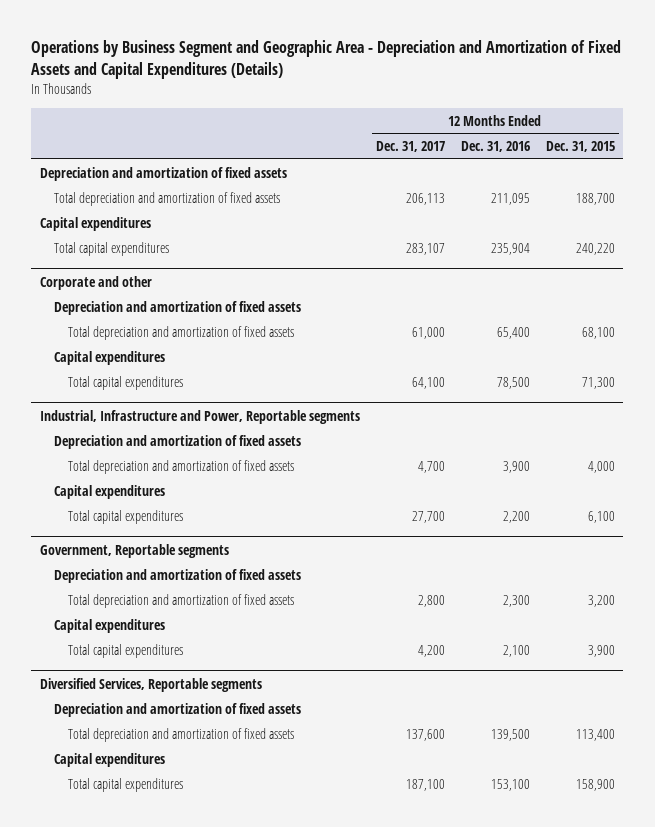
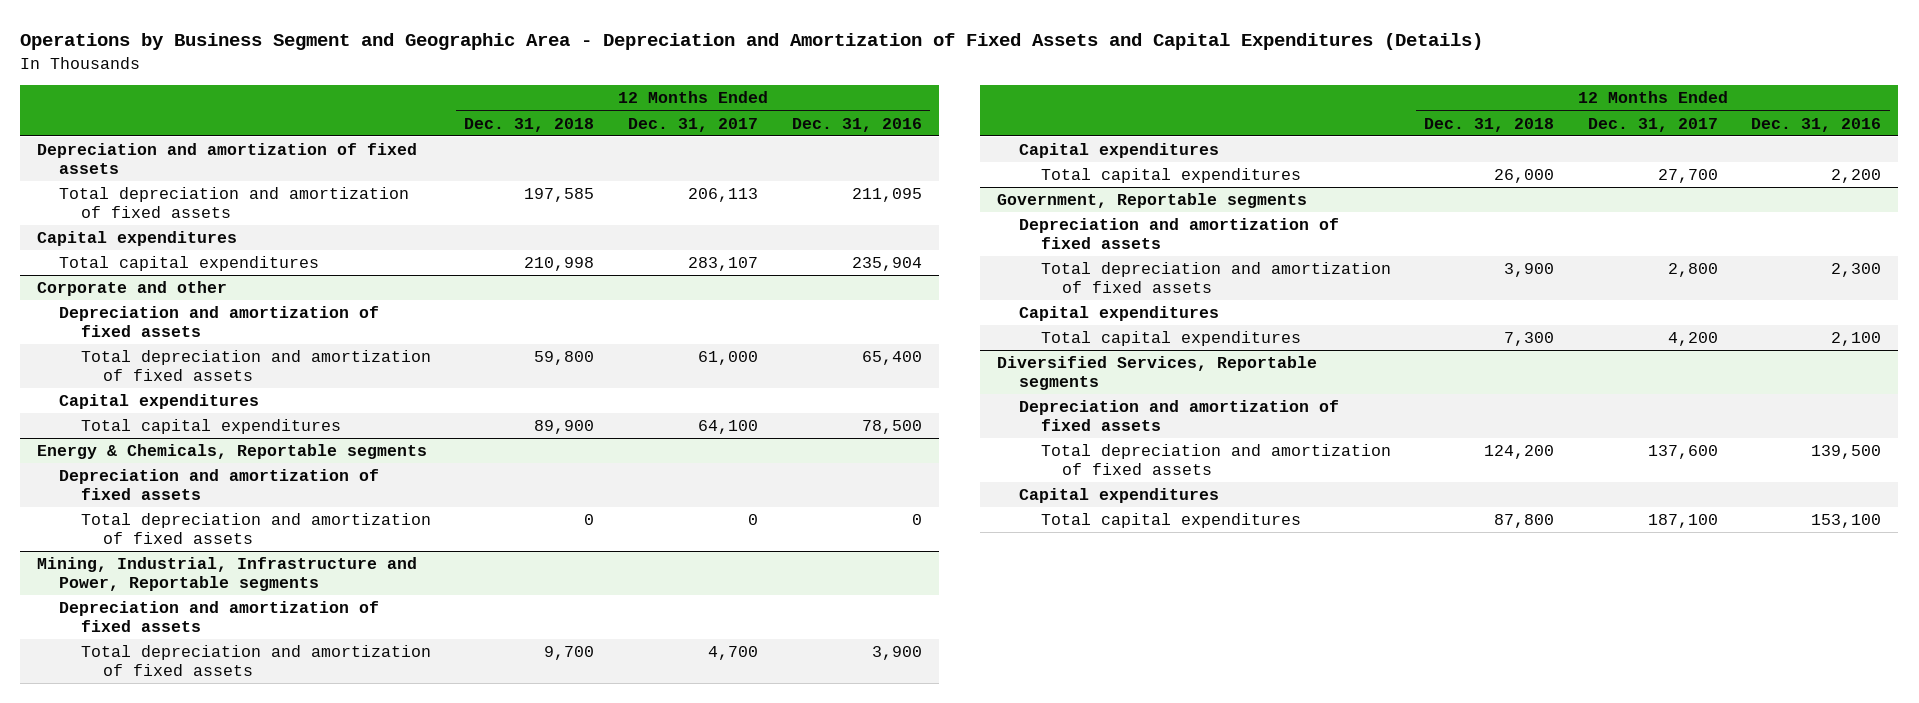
- | 12 Months Ended Dec. 31, 2017 | 12 Months Ended Dec. 31, 2016 | 12 Months Ended Dec. 31, 2015
+ | 12 Months Ended Dec. 31, 2018 | 12 Months Ended Dec. 31, 2017 | 12 Months Ended Dec. 31, 2016
- Industrial, Infrastructure and Power, Reportable segments
+ Energy & Chemicals, Reportable segments
+ Total depreciation and amortization of fixed assets | 0 | 0 | 0
+ Mining, Industrial, Infrastructure and Power, Reportable segments
+ Depreciation and amortization of fixed assets

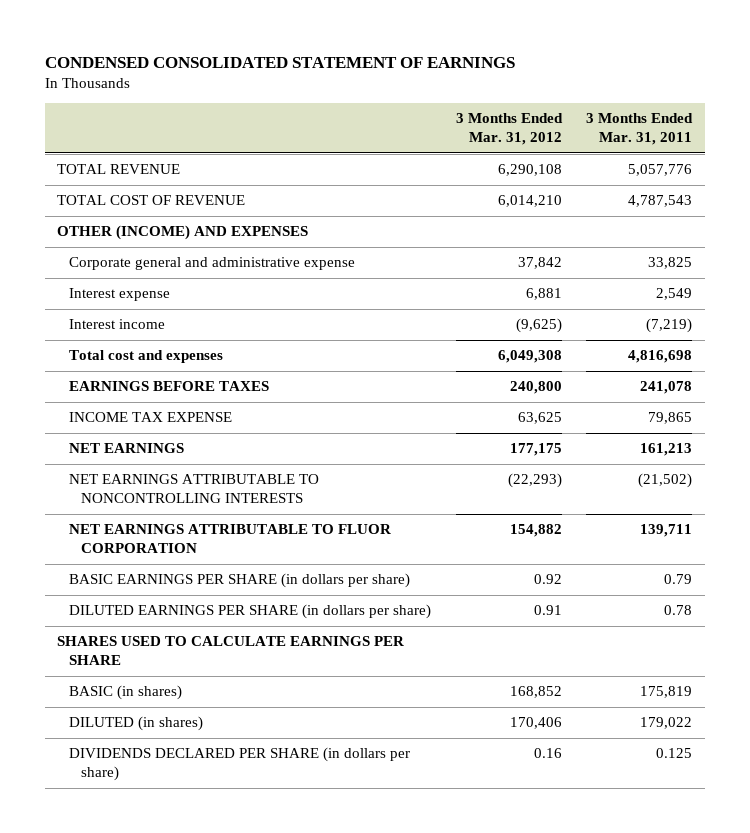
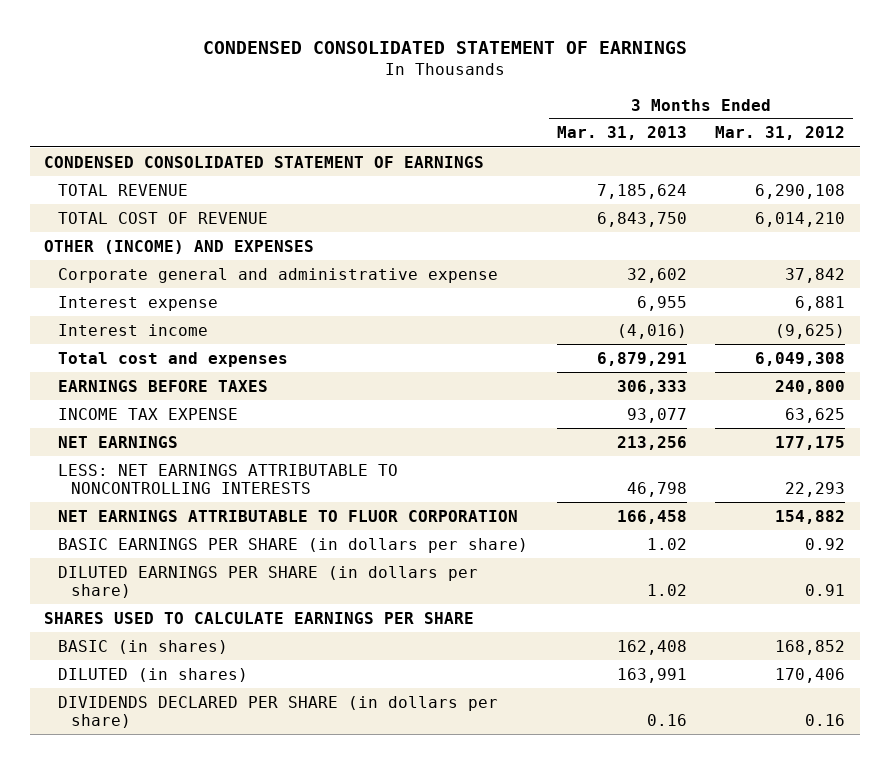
- | 3 Months Ended Mar. 31, 2012 | 3 Months Ended Mar. 31, 2011
+ | 3 Months Ended Mar. 31, 2013 | 3 Months Ended Mar. 31, 2012
+ CONDENSED CONSOLIDATED STATEMENT OF EARNINGS
- NET EARNINGS ATTRIBUTABLE TO NONCONTROLLING INTERESTS | (22,293) | (21,502)
+ LESS: NET EARNINGS ATTRIBUTABLE TO NONCONTROLLING INTERESTS | 46,798 | 22,293

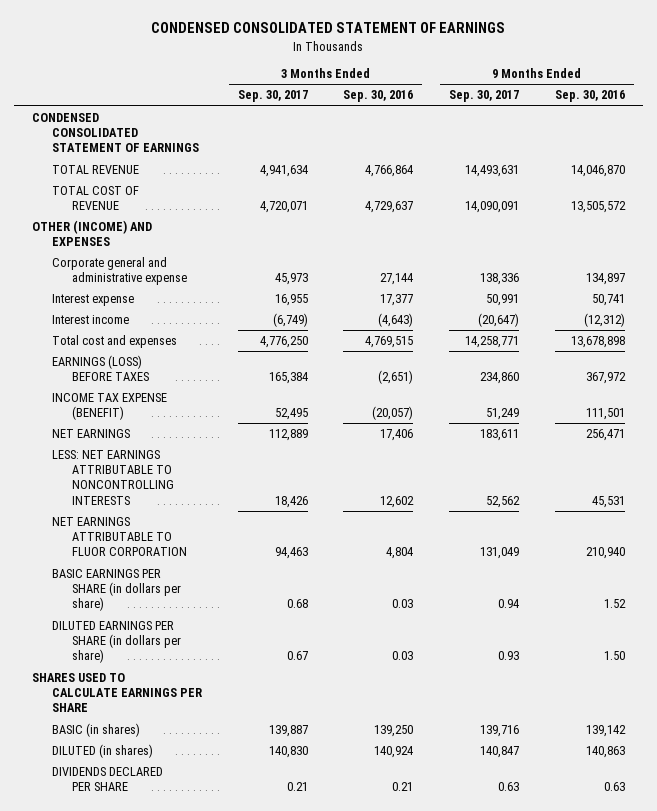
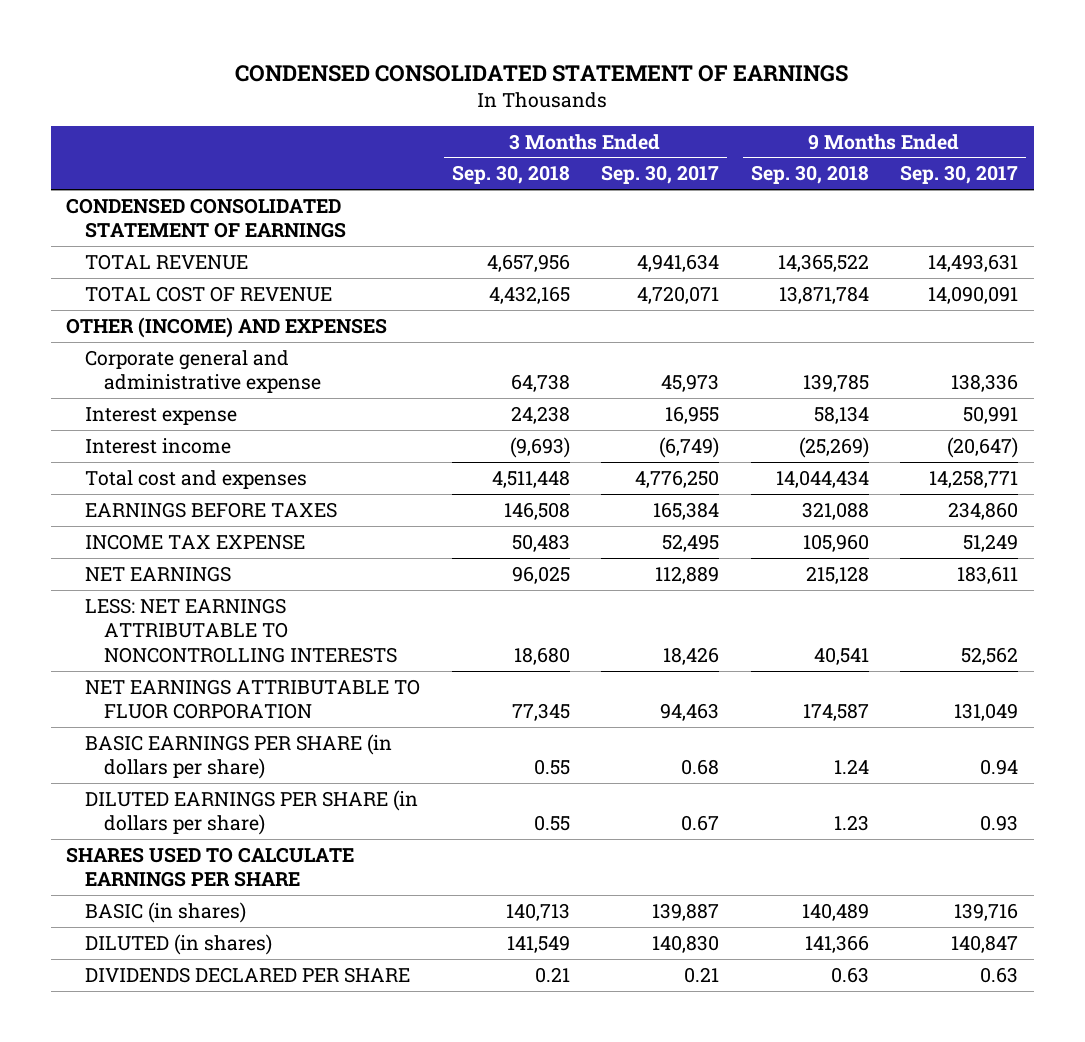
- | 3 Months Ended Sep. 30, 2017 | 3 Months Ended Sep. 30, 2016 | 9 Months Ended Sep. 30, 2017 | 9 Months Ended Sep. 30, 2016
+ | 3 Months Ended Sep. 30, 2018 | 3 Months Ended Sep. 30, 2017 | 9 Months Ended Sep. 30, 2018 | 9 Months Ended Sep. 30, 2017
- EARNINGS (LOSS) BEFORE TAXES | 165,384 | (2,651) | 234,860 | 367,972
- INCOME TAX EXPENSE (BENEFIT) | 52,495 | (20,057) | 51,249 | 111,501
+ EARNINGS BEFORE TAXES | 146,508 | 165,384 | 321,088 | 234,860
+ INCOME TAX EXPENSE | 50,483 | 52,495 | 105,960 | 51,249

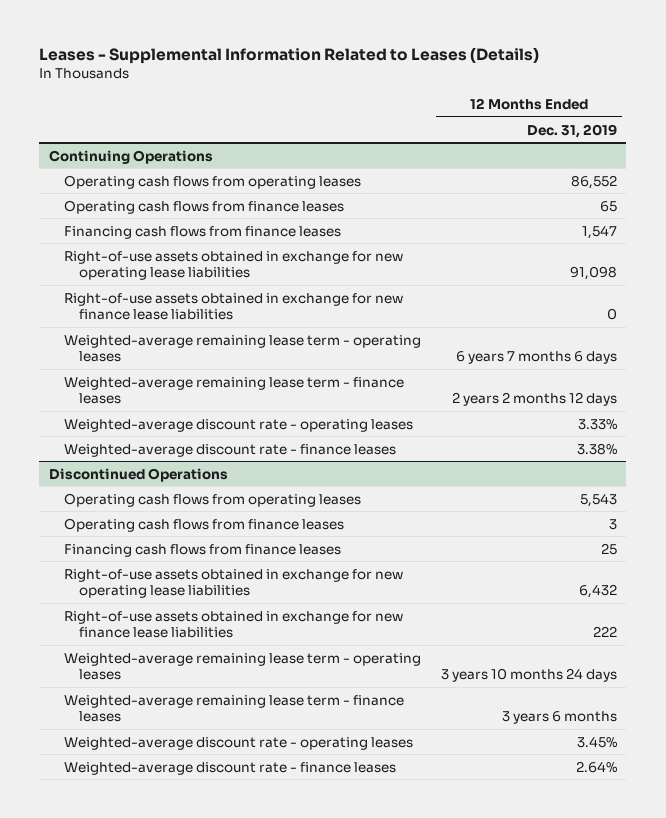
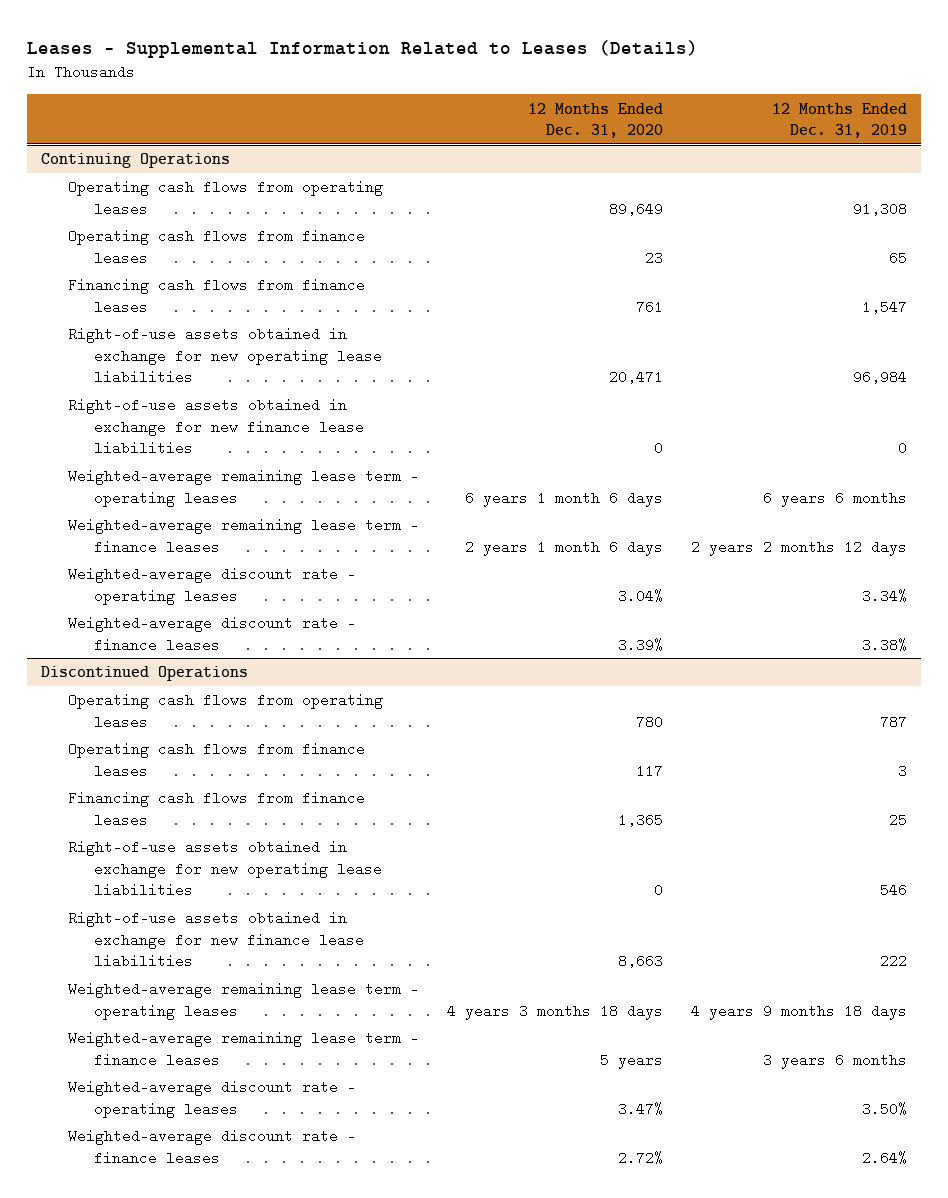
- | 12 Months Ended Dec. 31, 2019
+ | 12 Months Ended Dec. 31, 2020 | 12 Months Ended Dec. 31, 2019
@ Continuing Operations
- Operating cash flows from operating leases | 86,552
+ Operating cash flows from operating leases | 89,649 | 91,308
- Right-of-use assets obtained in exchange for new operating lease liabilities | 91,098
+ Right-of-use assets obtained in exchange for new operating lease liabilities | 20,471 | 96,984
- Weighted-average remaining lease term - operating leases | 6 years 7 months 6 days
+ Weighted-average remaining lease term - operating leases | 6 years 1 month 6 days | 6 years 6 months
- Weighted-average discount rate - operating leases | 3.33%
+ Weighted-average discount rate - operating leases | 3.04% | 3.34%
@ Discontinued Operations
- Operating cash flows from operating leases | 5,543
+ Operating cash flows from operating leases | 780 | 787
- Right-of-use assets obtained in exchange for new operating lease liabilities | 6,432
+ Right-of-use assets obtained in exchange for new operating lease liabilities | 0 | 546
- Weighted-average remaining lease term - operating leases | 3 years 10 months 24 days
+ Weighted-average remaining lease term - operating leases | 4 years 3 months 18 days | 4 years 9 months 18 days
- Weighted-average discount rate - operating leases | 3.45%
+ Weighted-average discount rate - operating leases | 3.47% | 3.50%

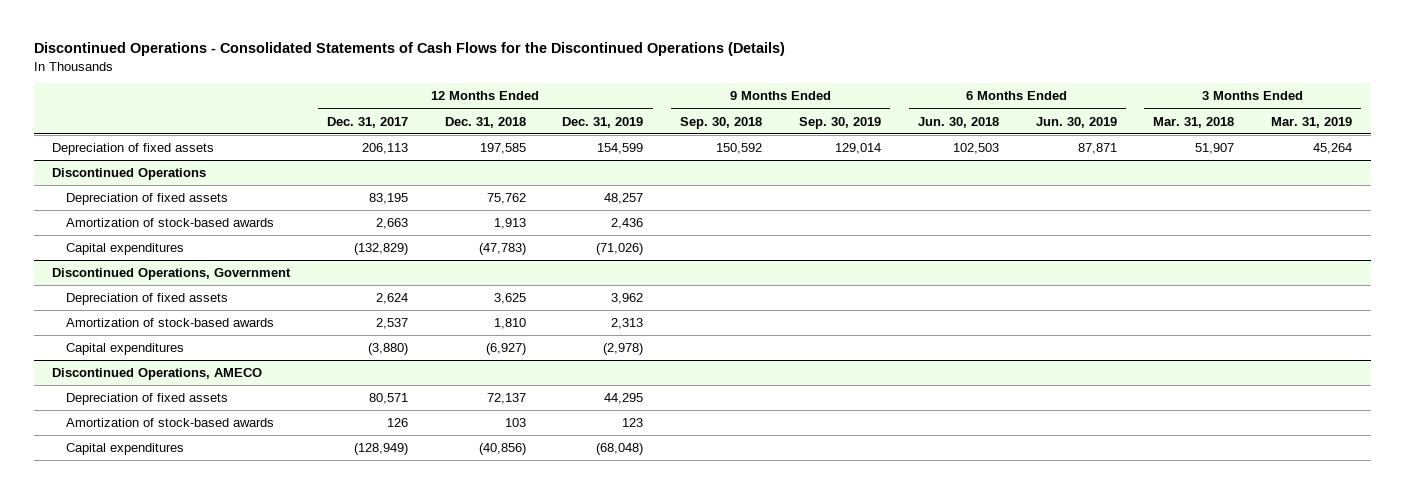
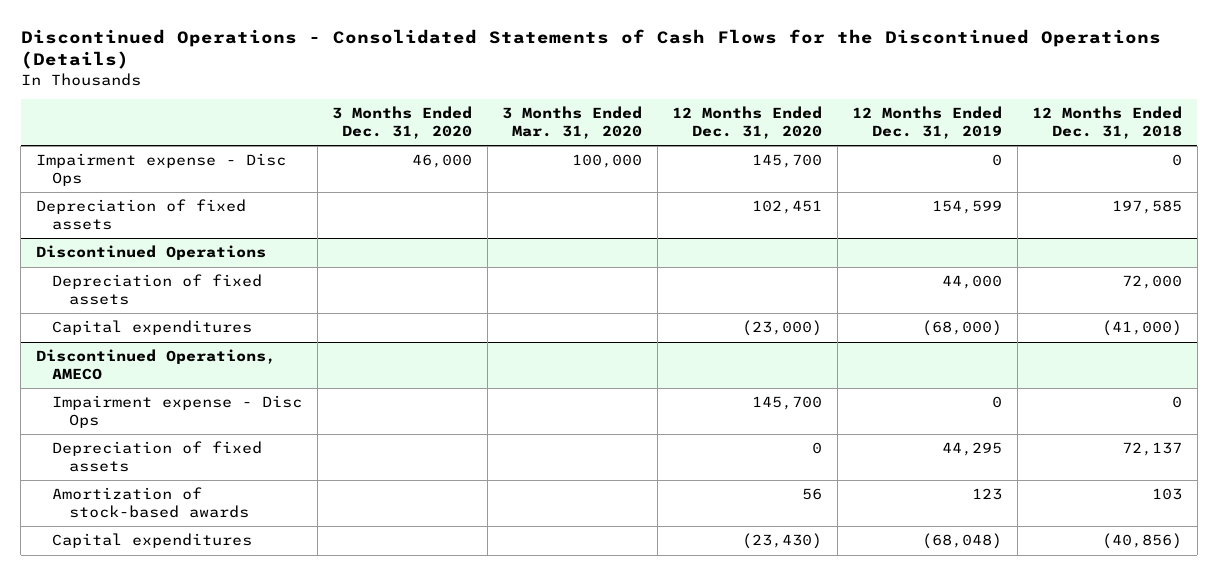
- | 12 Months Ended Dec. 31, 2017 | 12 Months Ended Dec. 31, 2018 | 12 Months Ended Dec. 31, 2019 | 9 Months Ended Sep. 30, 2018 | 9 Months Ended Sep. 30, 2019 | 6 Months Ended Jun. 30, 2018 | 6 Months Ended Jun. 30, 2019 | 3 Months Ended Mar. 31, 2018 | 3 Months Ended Mar. 31, 2019
+ | 3 Months Ended Dec. 31, 2020 | 3 Months Ended Mar. 31, 2020 | 12 Months Ended Dec. 31, 2020 | 12 Months Ended Dec. 31, 2019 | 12 Months Ended Dec. 31, 2018
+ Impairment expense - Disc Ops | 46,000 | 100,000 | 145,700 | 0 | 0
@ Discontinued Operations
- Depreciation of fixed assets | 83,195 | 75,762 | 48,257 | | | | | |
- Amortization of stock-based awards | 2,663 | 1,913 | 2,436 | | | | | |
- Capital expenditures | (132,829) | (47,783) | (71,026) | | | | | |
- Discontinued Operations, Government
- Depreciation of fixed assets | 2,624 | 3,625 | 3,962 | | | | | |
- Amortization of stock-based awards | 2,537 | 1,810 | 2,313 | | | | | |
- Capital expenditures | (3,880) | (6,927) | (2,978) | | | | | |
@ Discontinued Operations
+ Depreciation of fixed assets | | | | 44,000 | 72,000
+ Capital expenditures | | | (23,000) | (68,000) | (41,000)
@ Discontinued Operations, AMECO
+ Impairment expense - Disc Ops | | | 145,700 | 0 | 0

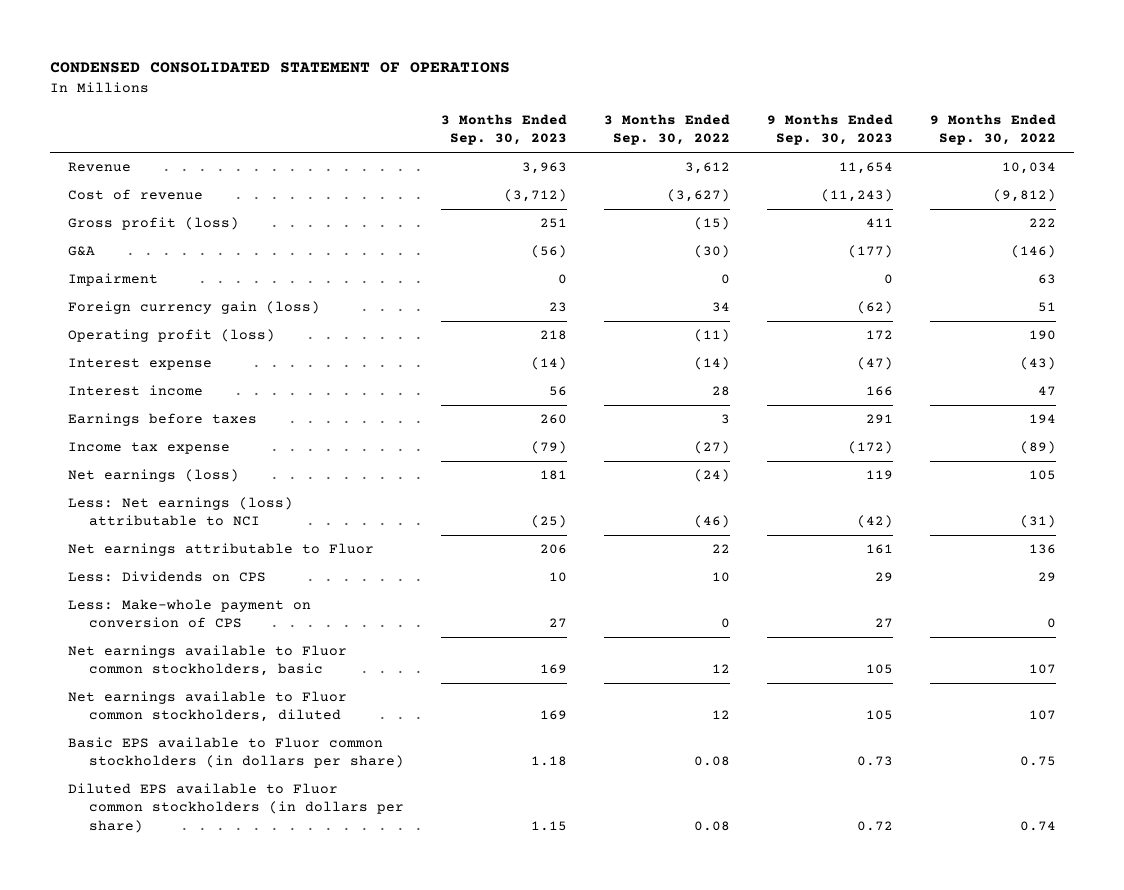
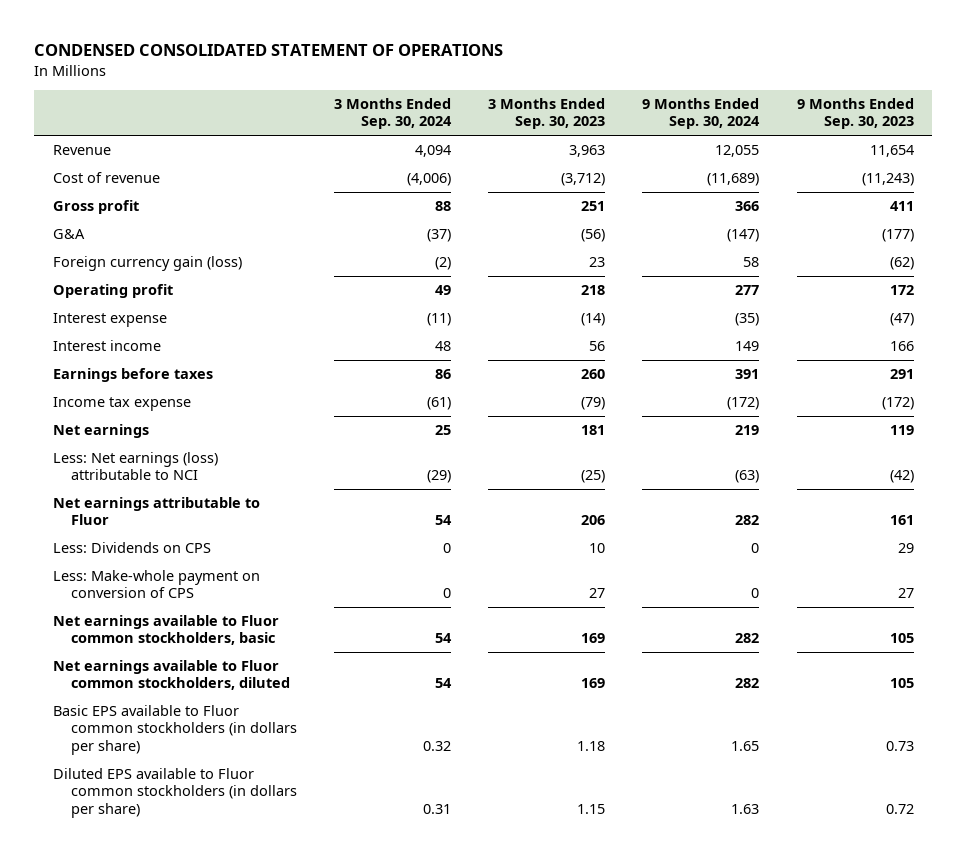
- | 3 Months Ended Sep. 30, 2023 | 3 Months Ended Sep. 30, 2022 | 9 Months Ended Sep. 30, 2023 | 9 Months Ended Sep. 30, 2022
+ | 3 Months Ended Sep. 30, 2024 | 3 Months Ended Sep. 30, 2023 | 9 Months Ended Sep. 30, 2024 | 9 Months Ended Sep. 30, 2023
- Gross profit (loss) | 251 | (15) | 411 | 222
+ Gross profit | 88 | 251 | 366 | 411
- Impairment | 0 | 0 | 0 | 63
- Operating profit (loss) | 218 | (11) | 172 | 190
+ Operating profit | 49 | 218 | 277 | 172
- Net earnings (loss) | 181 | (24) | 119 | 105
+ Net earnings | 25 | 181 | 219 | 119

